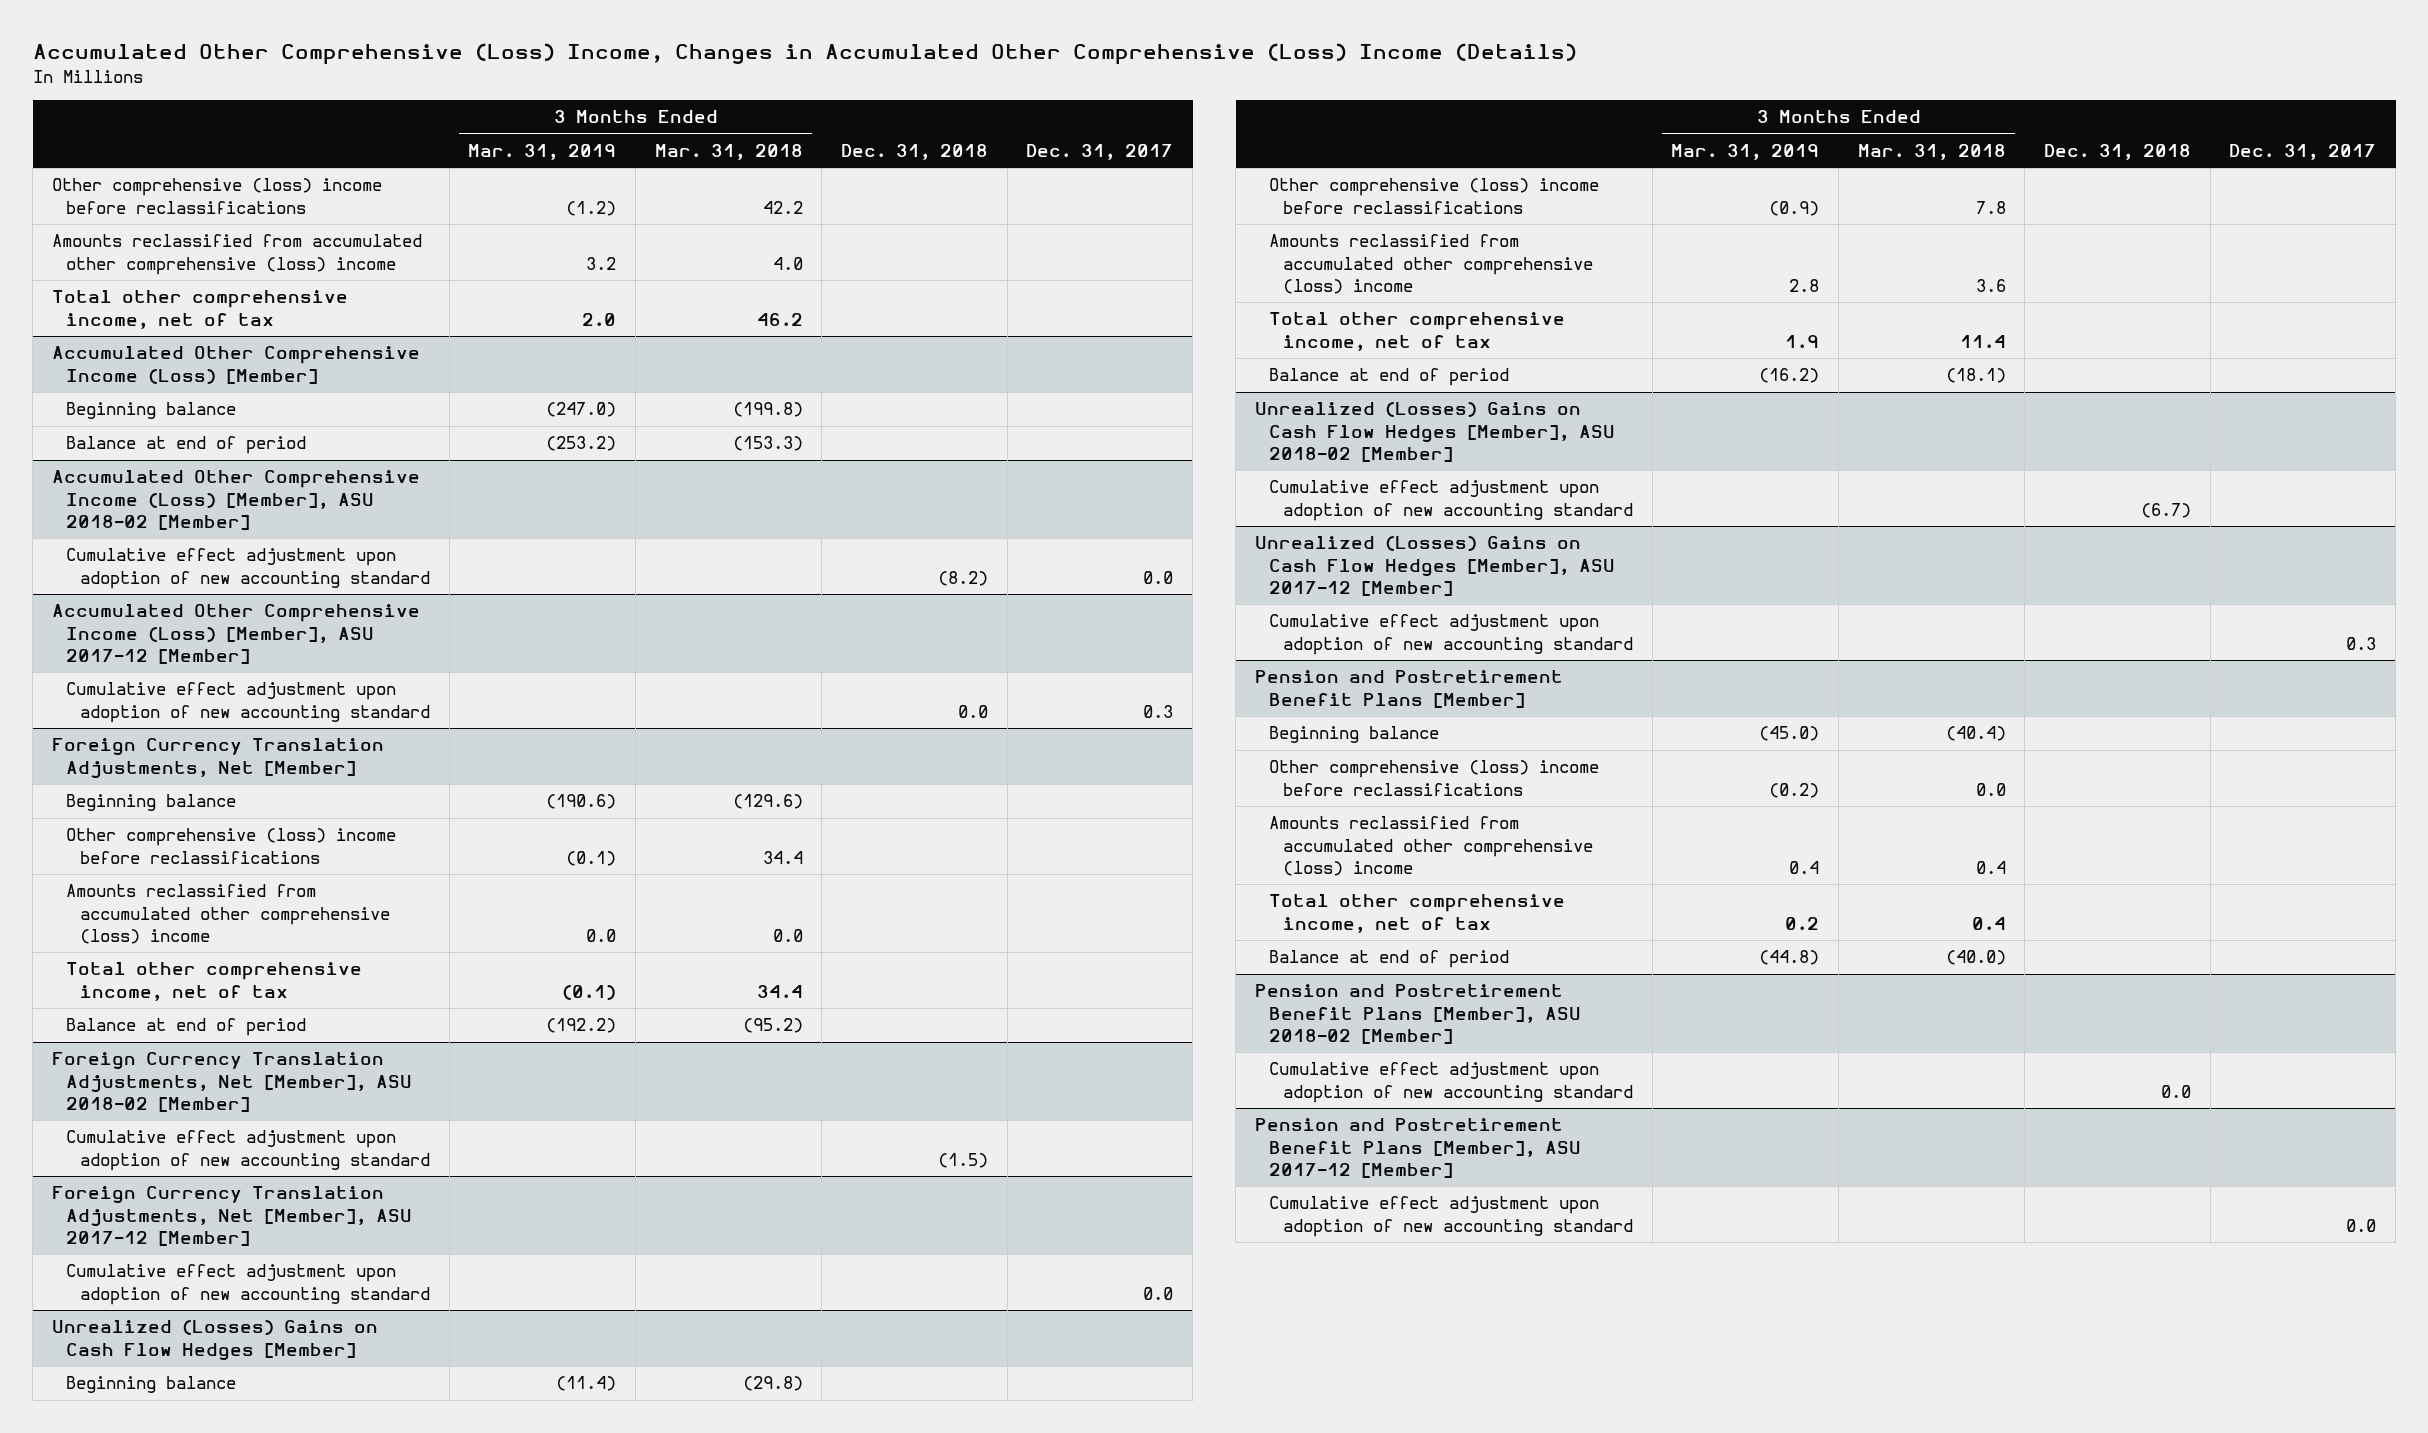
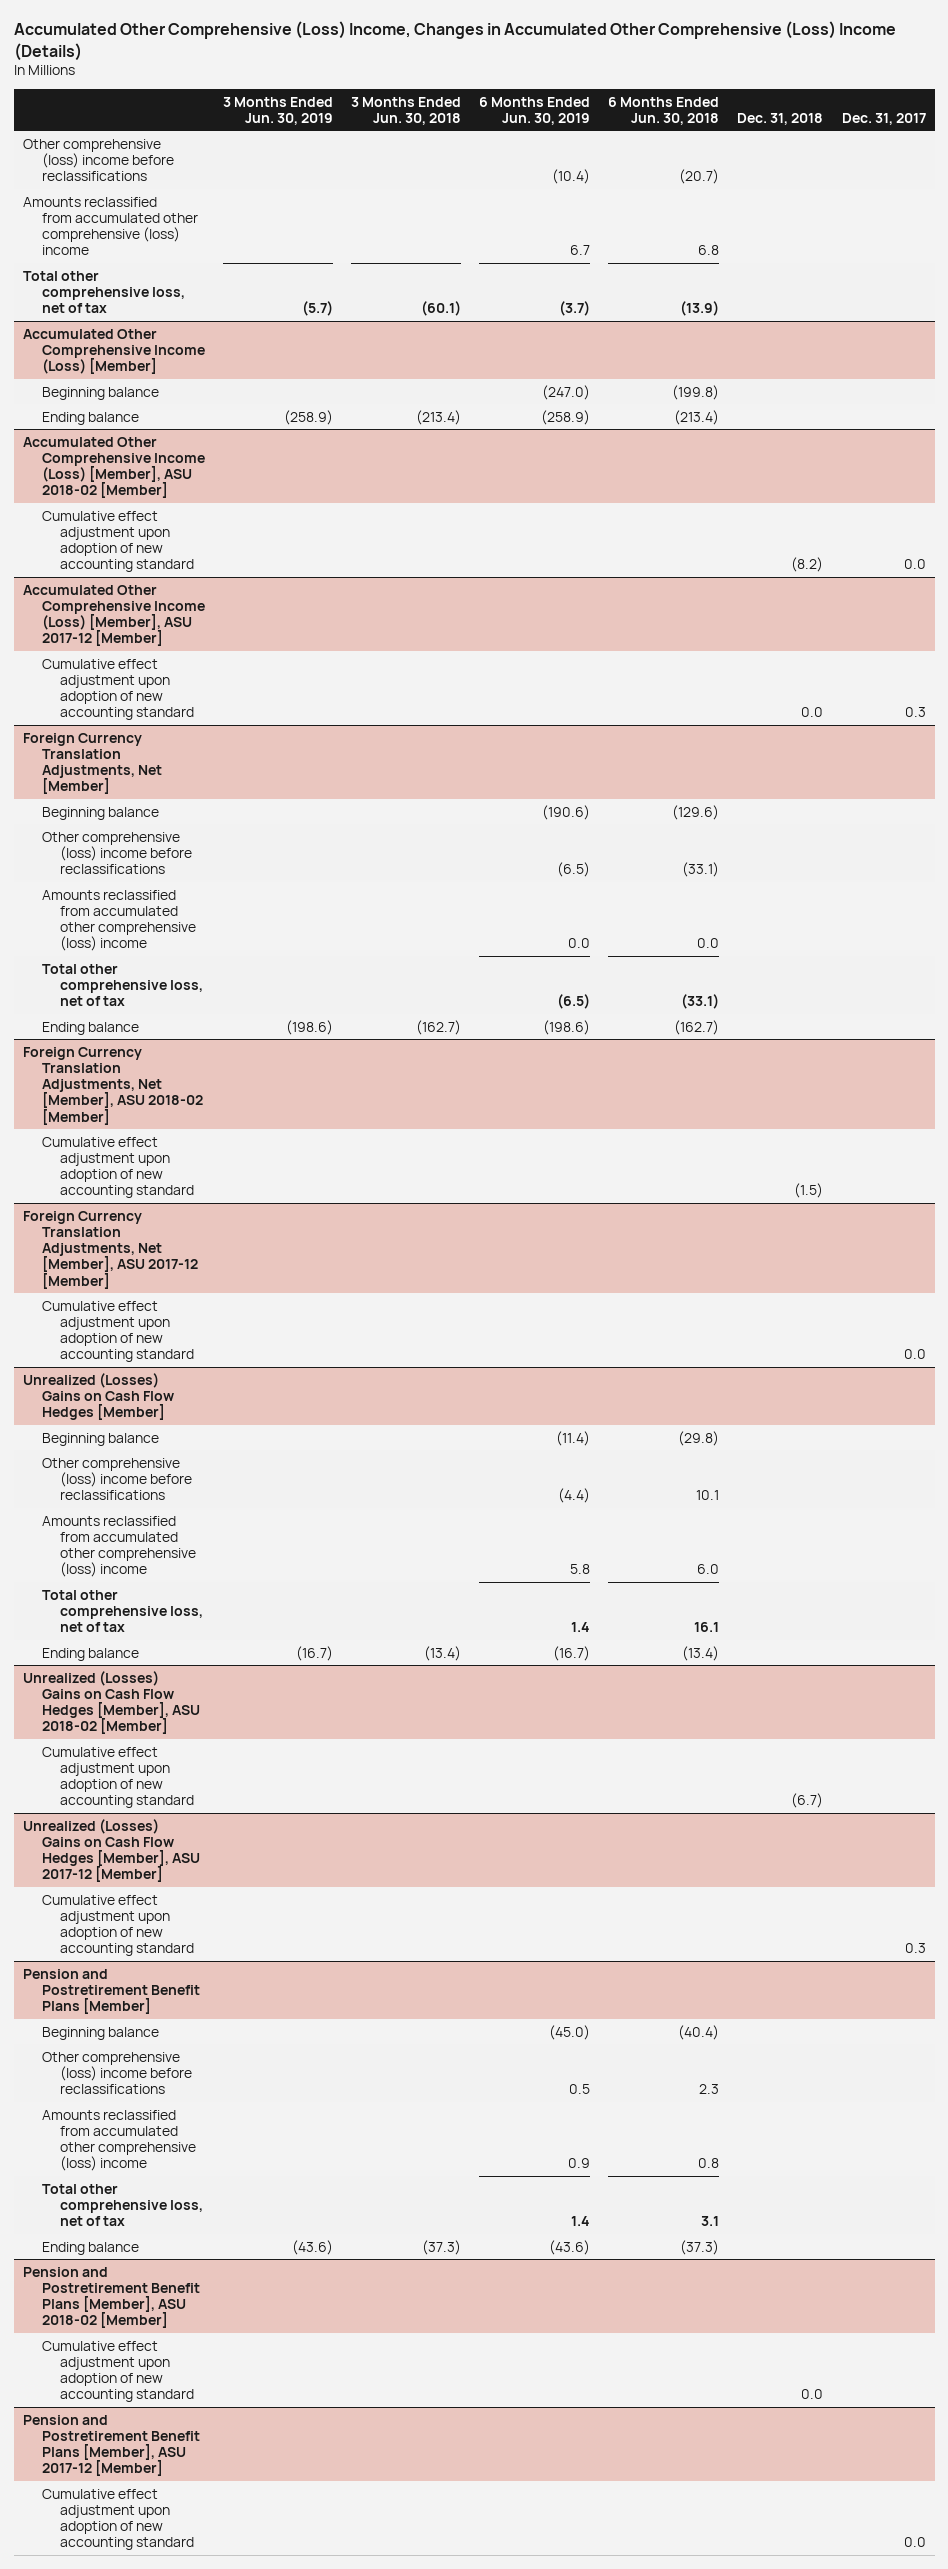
- | 3 Months Ended Mar. 31, 2019 | 3 Months Ended Mar. 31, 2018 | Dec. 31, 2018 | Dec. 31, 2017
+ | 3 Months Ended Jun. 30, 2019 | 3 Months Ended Jun. 30, 2018 | 6 Months Ended Jun. 30, 2019 | 6 Months Ended Jun. 30, 2018 | Dec. 31, 2018 | Dec. 31, 2017
- Total other comprehensive income, net of tax | 2.0 | 46.2 | |
+ Total other comprehensive loss, net of tax | (5.7) | (60.1) | (3.7) | (13.9) | |
@ Accumulated Other Comprehensive Income (Loss) [Member]
- Balance at end of period | (253.2) | (153.3) | |
+ Ending balance | (258.9) | (213.4) | (258.9) | (213.4) | |
@ Foreign Currency Translation Adjustments, Net [Member]
- Total other comprehensive income, net of tax | (0.1) | 34.4 | |
- Balance at end of period | (192.2) | (95.2) | |
+ Total other comprehensive loss, net of tax | | | (6.5) | (33.1) | |
+ Ending balance | (198.6) | (162.7) | (198.6) | (162.7) | |
@ Unrealized (Losses) Gains on Cash Flow Hedges [Member]
- Total other comprehensive income, net of tax | 1.9 | 11.4 | |
- Balance at end of period | (16.2) | (18.1) | |
+ Total other comprehensive loss, net of tax | | | 1.4 | 16.1 | |
+ Ending balance | (16.7) | (13.4) | (16.7) | (13.4) | |
@ Pension and Postretirement Benefit Plans [Member]
- Total other comprehensive income, net of tax | 0.2 | 0.4 | |
- Balance at end of period | (44.8) | (40.0) | |
+ Total other comprehensive loss, net of tax | | | 1.4 | 3.1 | |
+ Ending balance | (43.6) | (37.3) | (43.6) | (37.3) | |

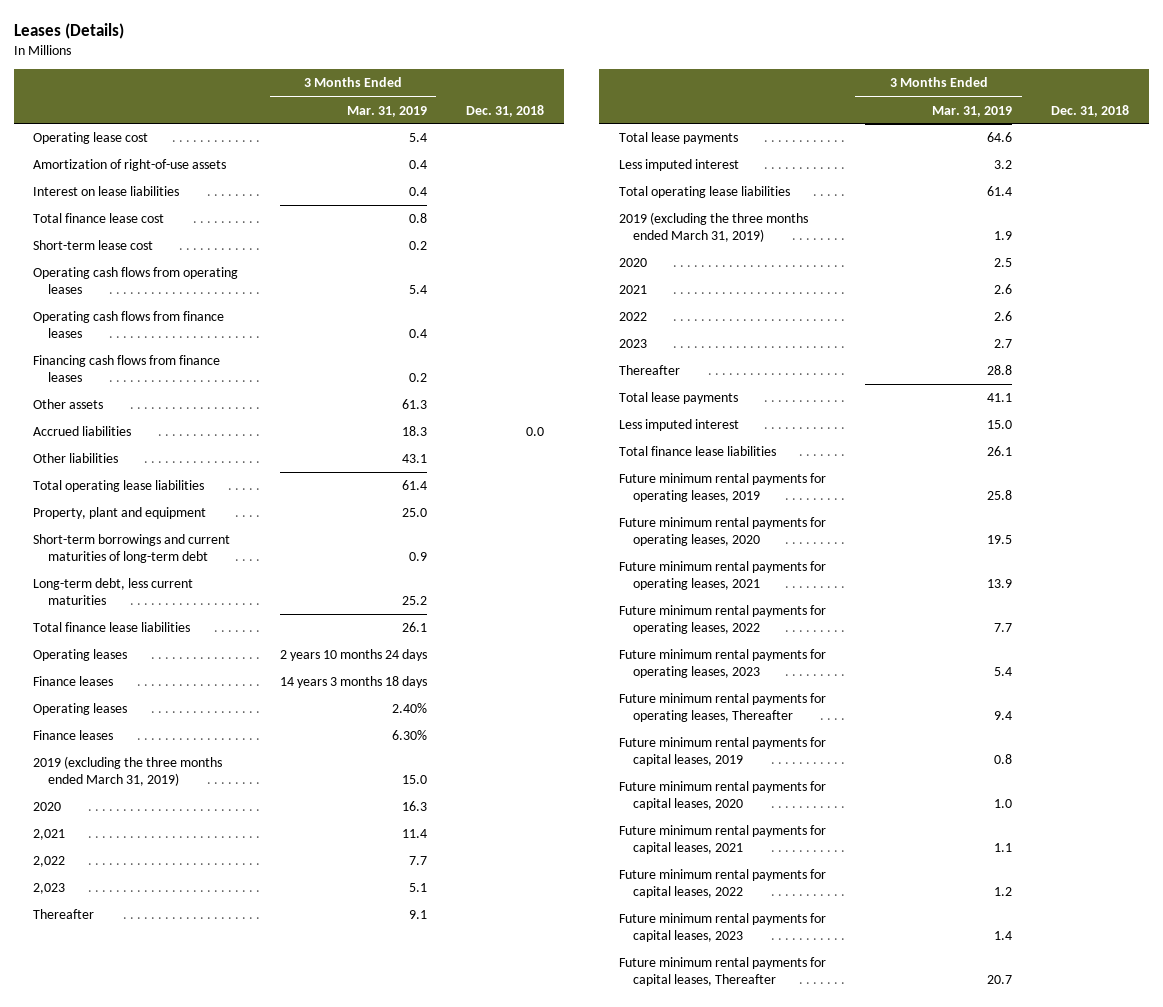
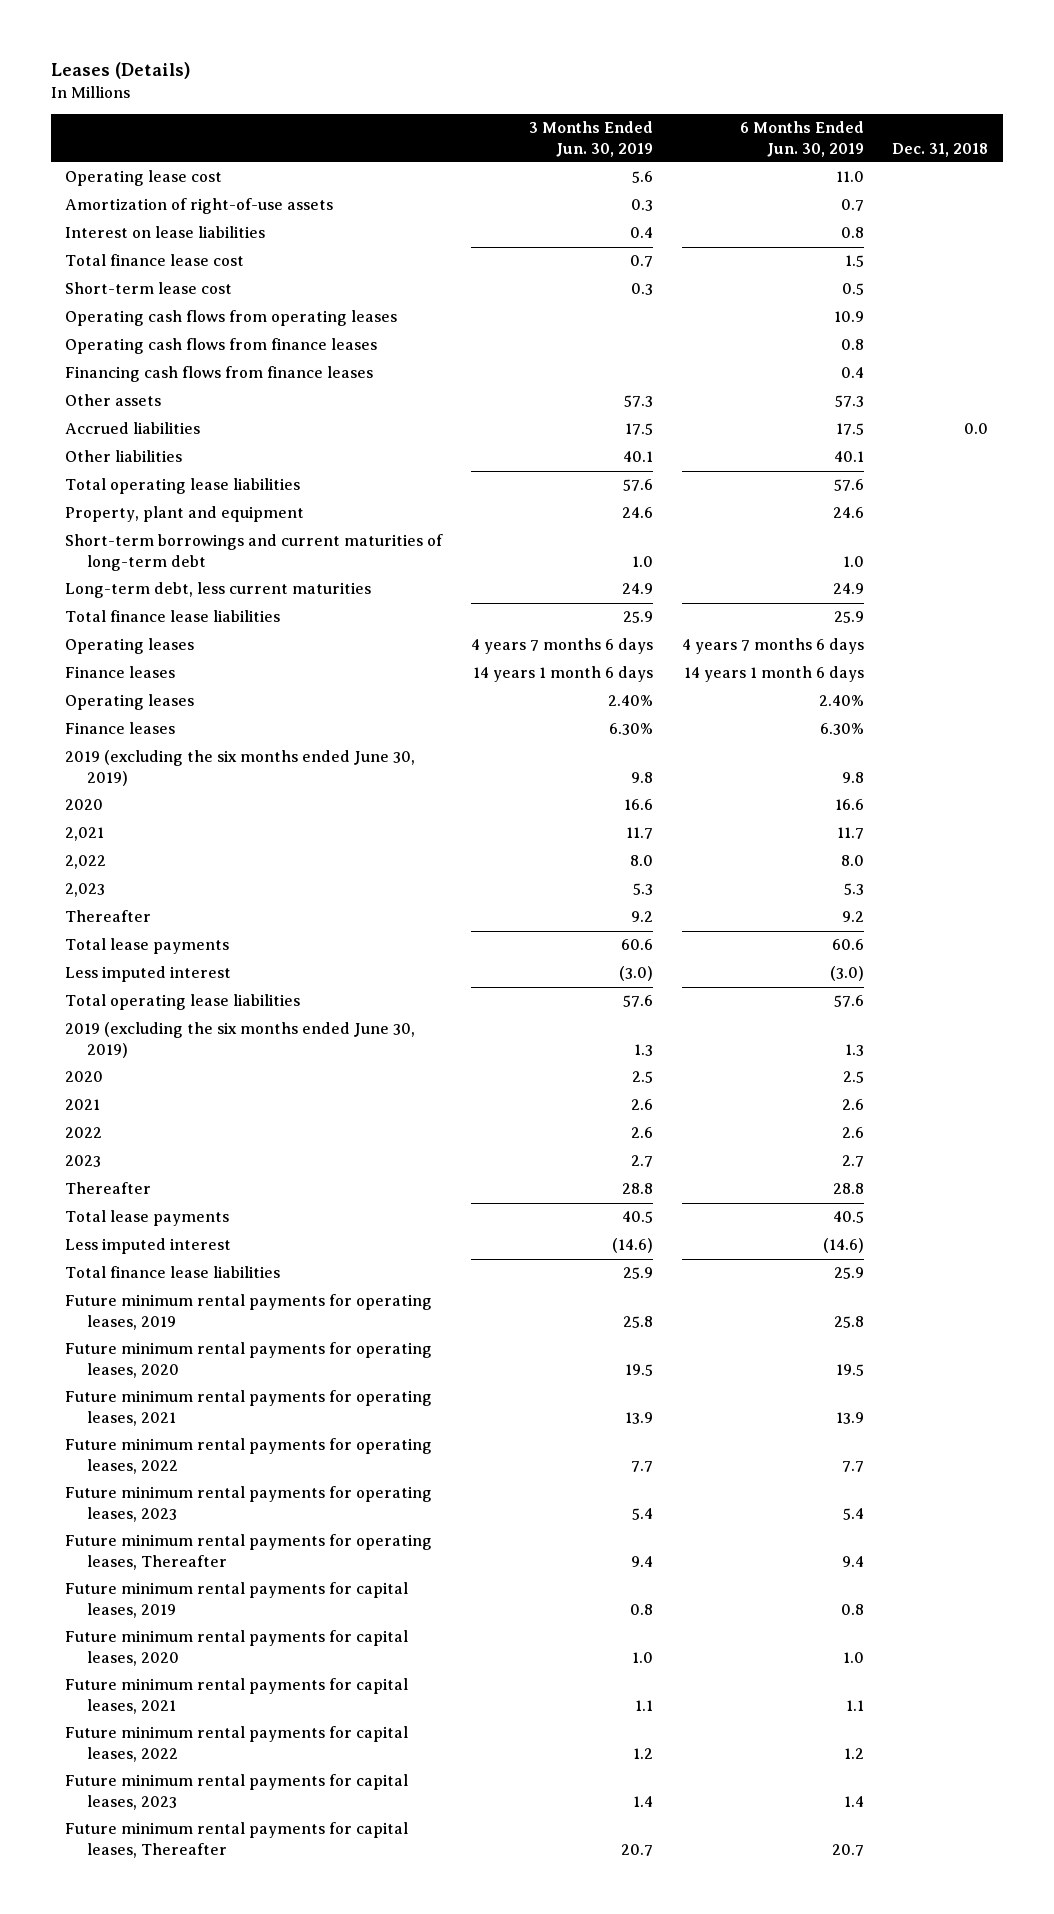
- | 3 Months Ended Mar. 31, 2019 | Dec. 31, 2018
+ | 3 Months Ended Jun. 30, 2019 | 6 Months Ended Jun. 30, 2019 | Dec. 31, 2018
- 2019 (excluding the three months ended March 31, 2019) | 15.0 |
+ 2019 (excluding the six months ended June 30, 2019) | 9.8 | 9.8 |
- 2019 (excluding the three months ended March 31, 2019) | 1.9 |
+ 2019 (excluding the six months ended June 30, 2019) | 1.3 | 1.3 |

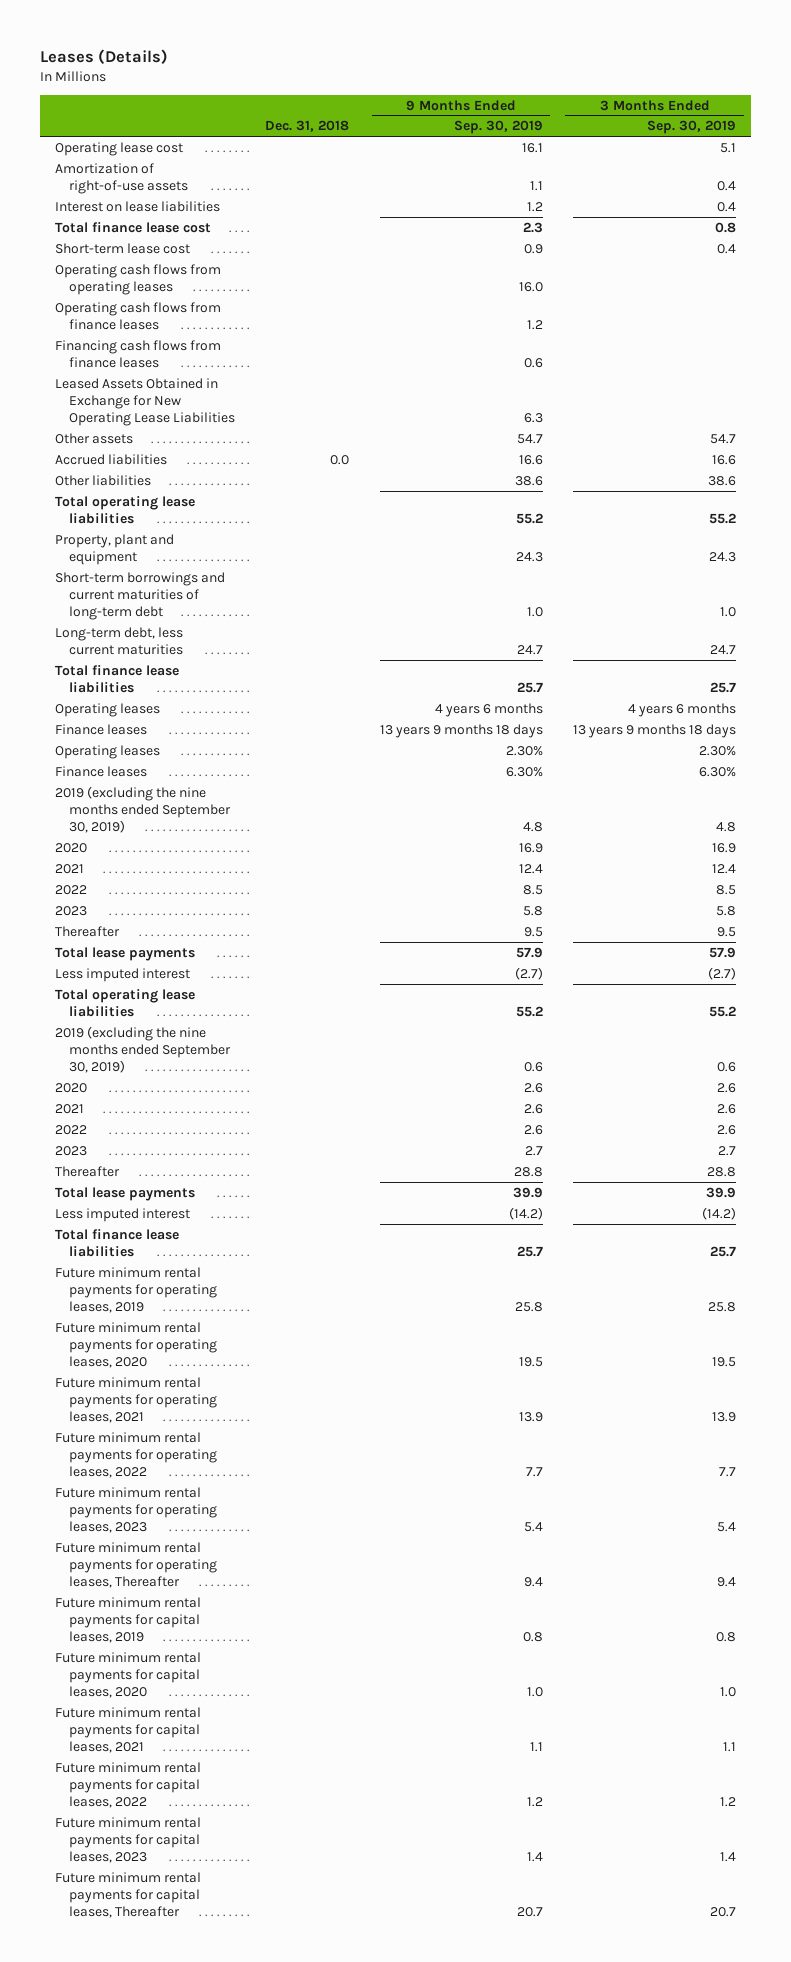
- | 3 Months Ended Jun. 30, 2019 | 6 Months Ended Jun. 30, 2019 | Dec. 31, 2018
+ | Dec. 31, 2018 | 9 Months Ended Sep. 30, 2019 | 3 Months Ended Sep. 30, 2019
+ Leased Assets Obtained in Exchange for New Operating Lease Liabilities | | 6.3 |
- 2019 (excluding the six months ended June 30, 2019) | 9.8 | 9.8 |
+ 2019 (excluding the nine months ended September 30, 2019) | | 4.8 | 4.8
- 2,021 | 11.7 | 11.7 |
- 2,022 | 8.0 | 8.0 |
- 2,023 | 5.3 | 5.3 |
+ 2021 | | 12.4 | 12.4
+ 2022 | | 8.5 | 8.5
+ 2023 | | 5.8 | 5.8
- 2019 (excluding the six months ended June 30, 2019) | 1.3 | 1.3 |
+ 2019 (excluding the nine months ended September 30, 2019) | | 0.6 | 0.6

